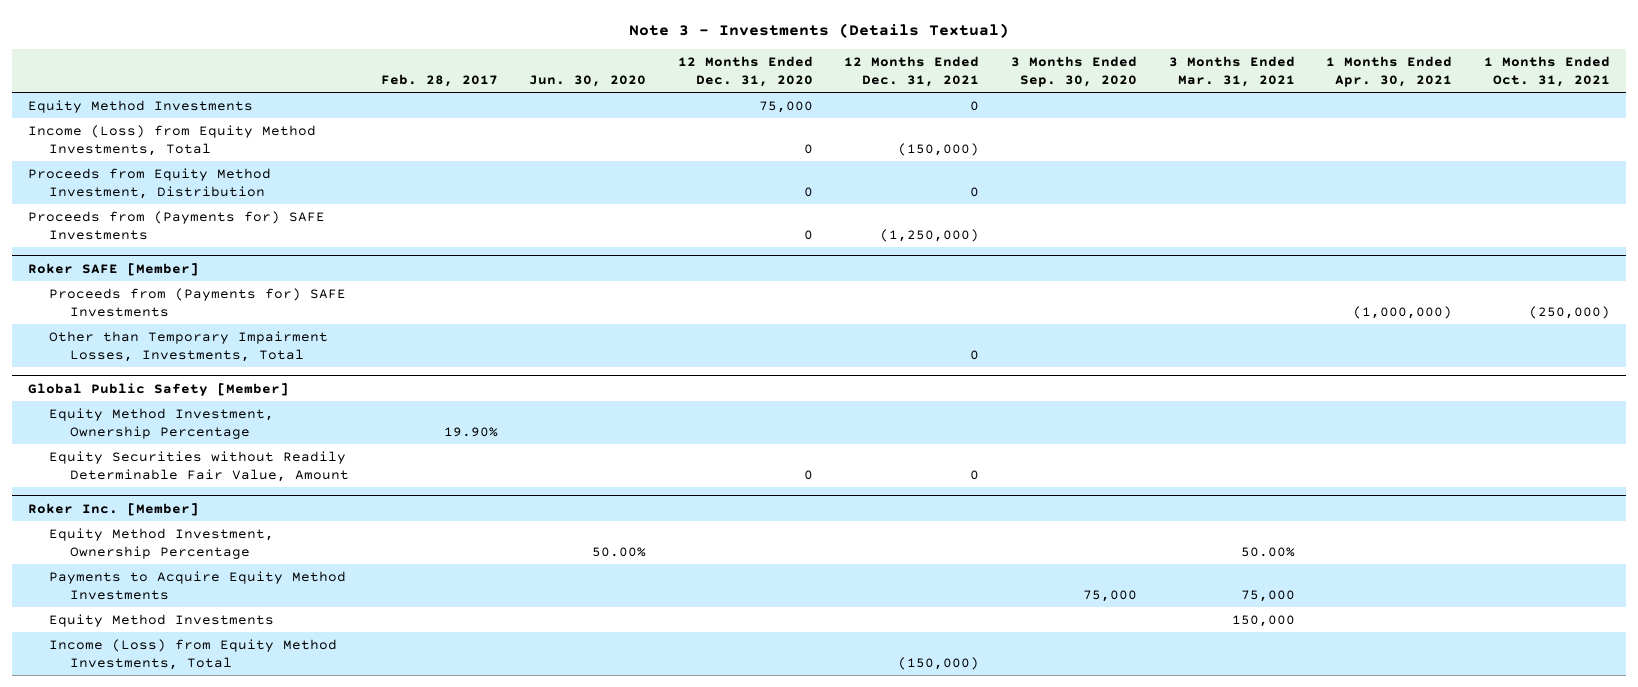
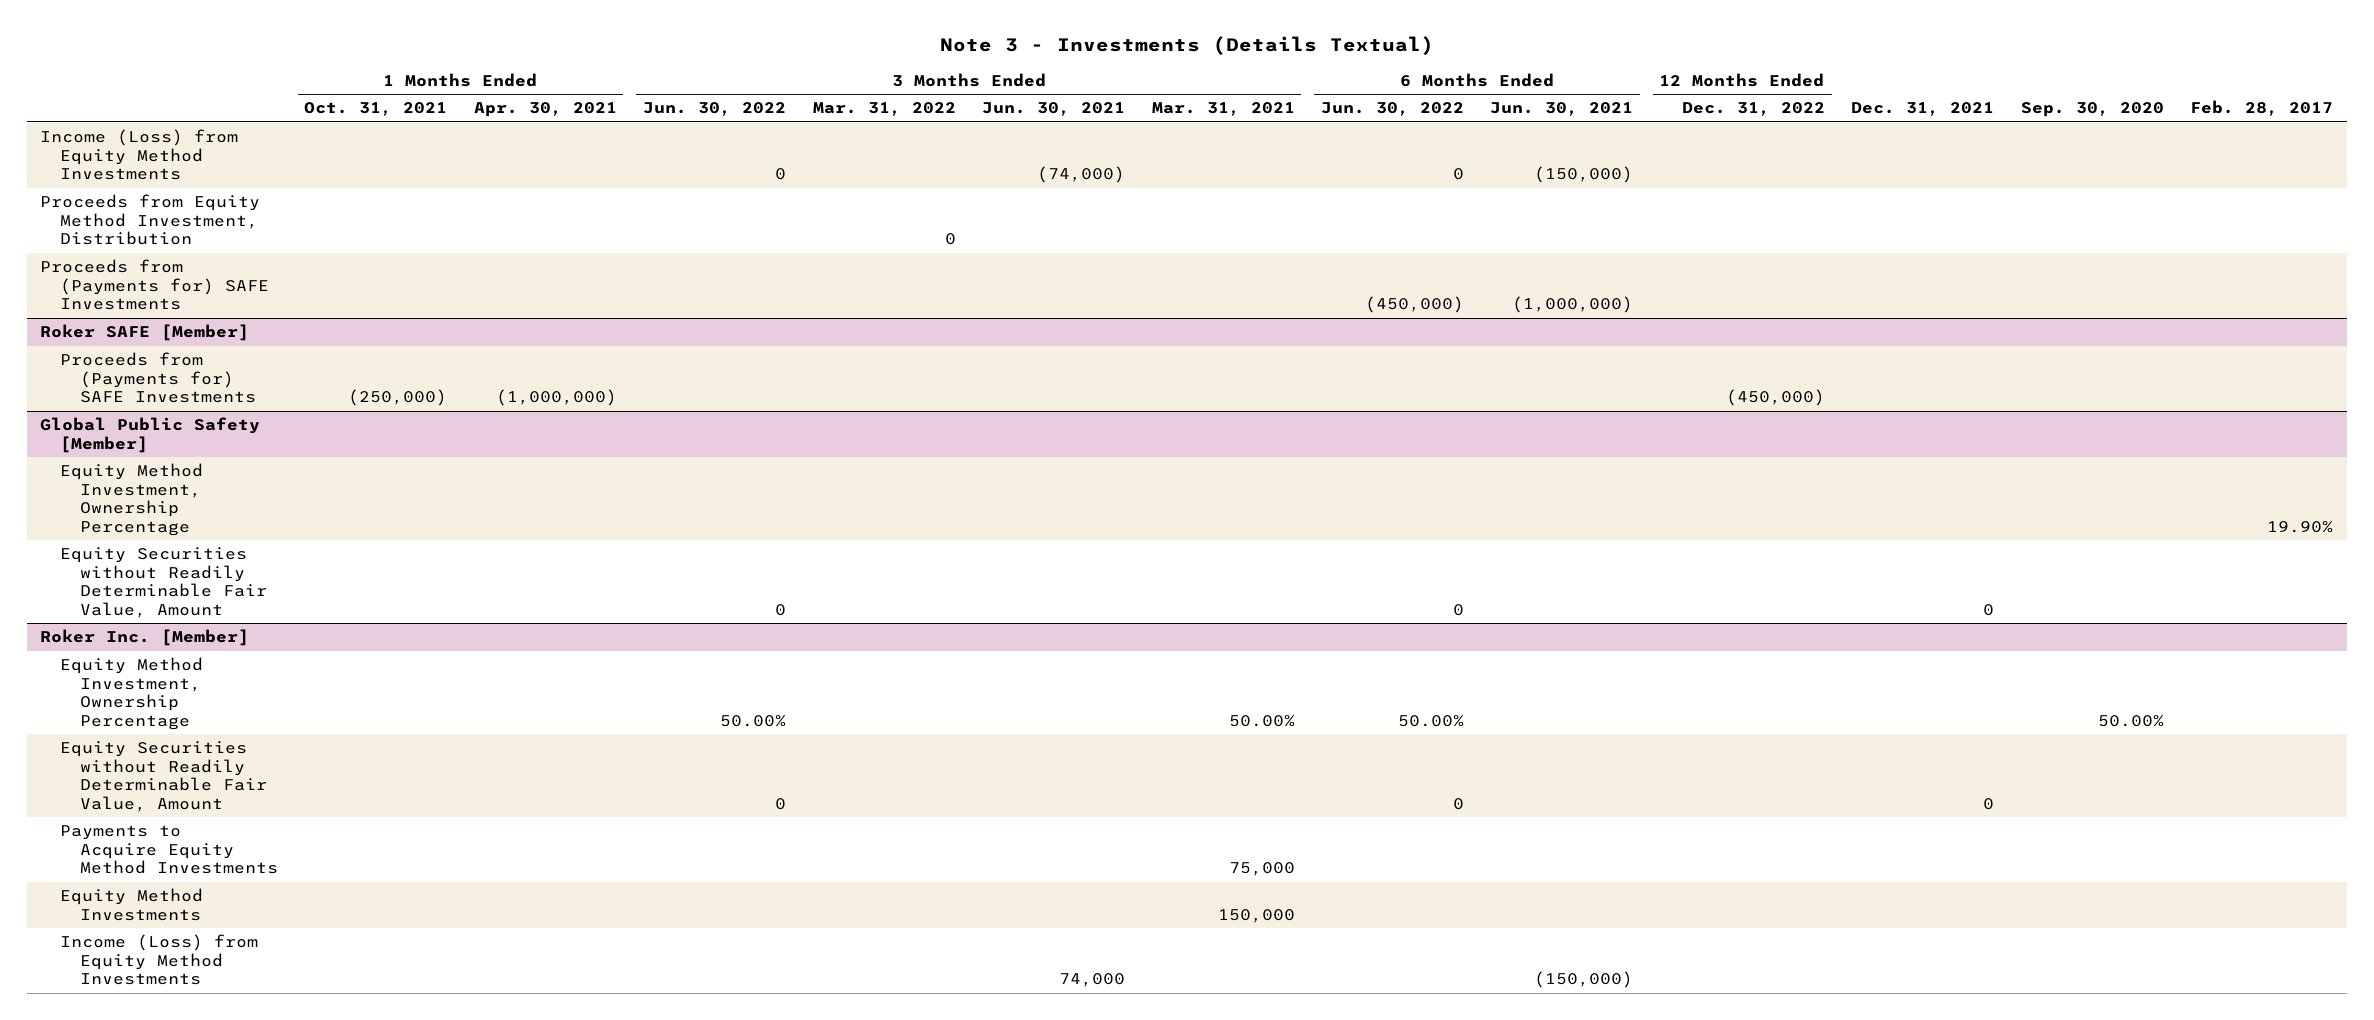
- | Feb. 28, 2017 | Jun. 30, 2020 | 12 Months Ended Dec. 31, 2020 | 12 Months Ended Dec. 31, 2021 | 3 Months Ended Sep. 30, 2020 | 3 Months Ended Mar. 31, 2021 | 1 Months Ended Apr. 30, 2021 | 1 Months Ended Oct. 31, 2021
+ | 1 Months Ended Oct. 31, 2021 | 1 Months Ended Apr. 30, 2021 | 3 Months Ended Jun. 30, 2022 | 3 Months Ended Mar. 31, 2022 | 3 Months Ended Jun. 30, 2021 | 3 Months Ended Mar. 31, 2021 | 6 Months Ended Jun. 30, 2022 | 6 Months Ended Jun. 30, 2021 | 12 Months Ended Dec. 31, 2022 | Dec. 31, 2021 | Sep. 30, 2020 | Feb. 28, 2017
- Equity Method Investments | | | 75,000 | 0 | | | |
- Income (Loss) from Equity Method Investments, Total | | | 0 | (150,000) | | | |
+ Income (Loss) from Equity Method Investments | | | 0 | | (74,000) | | 0 | (150,000) | | | |
@ Roker SAFE [Member]
- Other than Temporary Impairment Losses, Investments, Total | | | | 0 | | | |
@ Roker Inc. [Member]
+ Equity Securities without Readily Determinable Fair Value, Amount | | | 0 | | | | 0 | | | 0 | |
- Income (Loss) from Equity Method Investments, Total | | | | (150,000) | | | |
+ Income (Loss) from Equity Method Investments | | | | | 74,000 | | | (150,000) | | | |

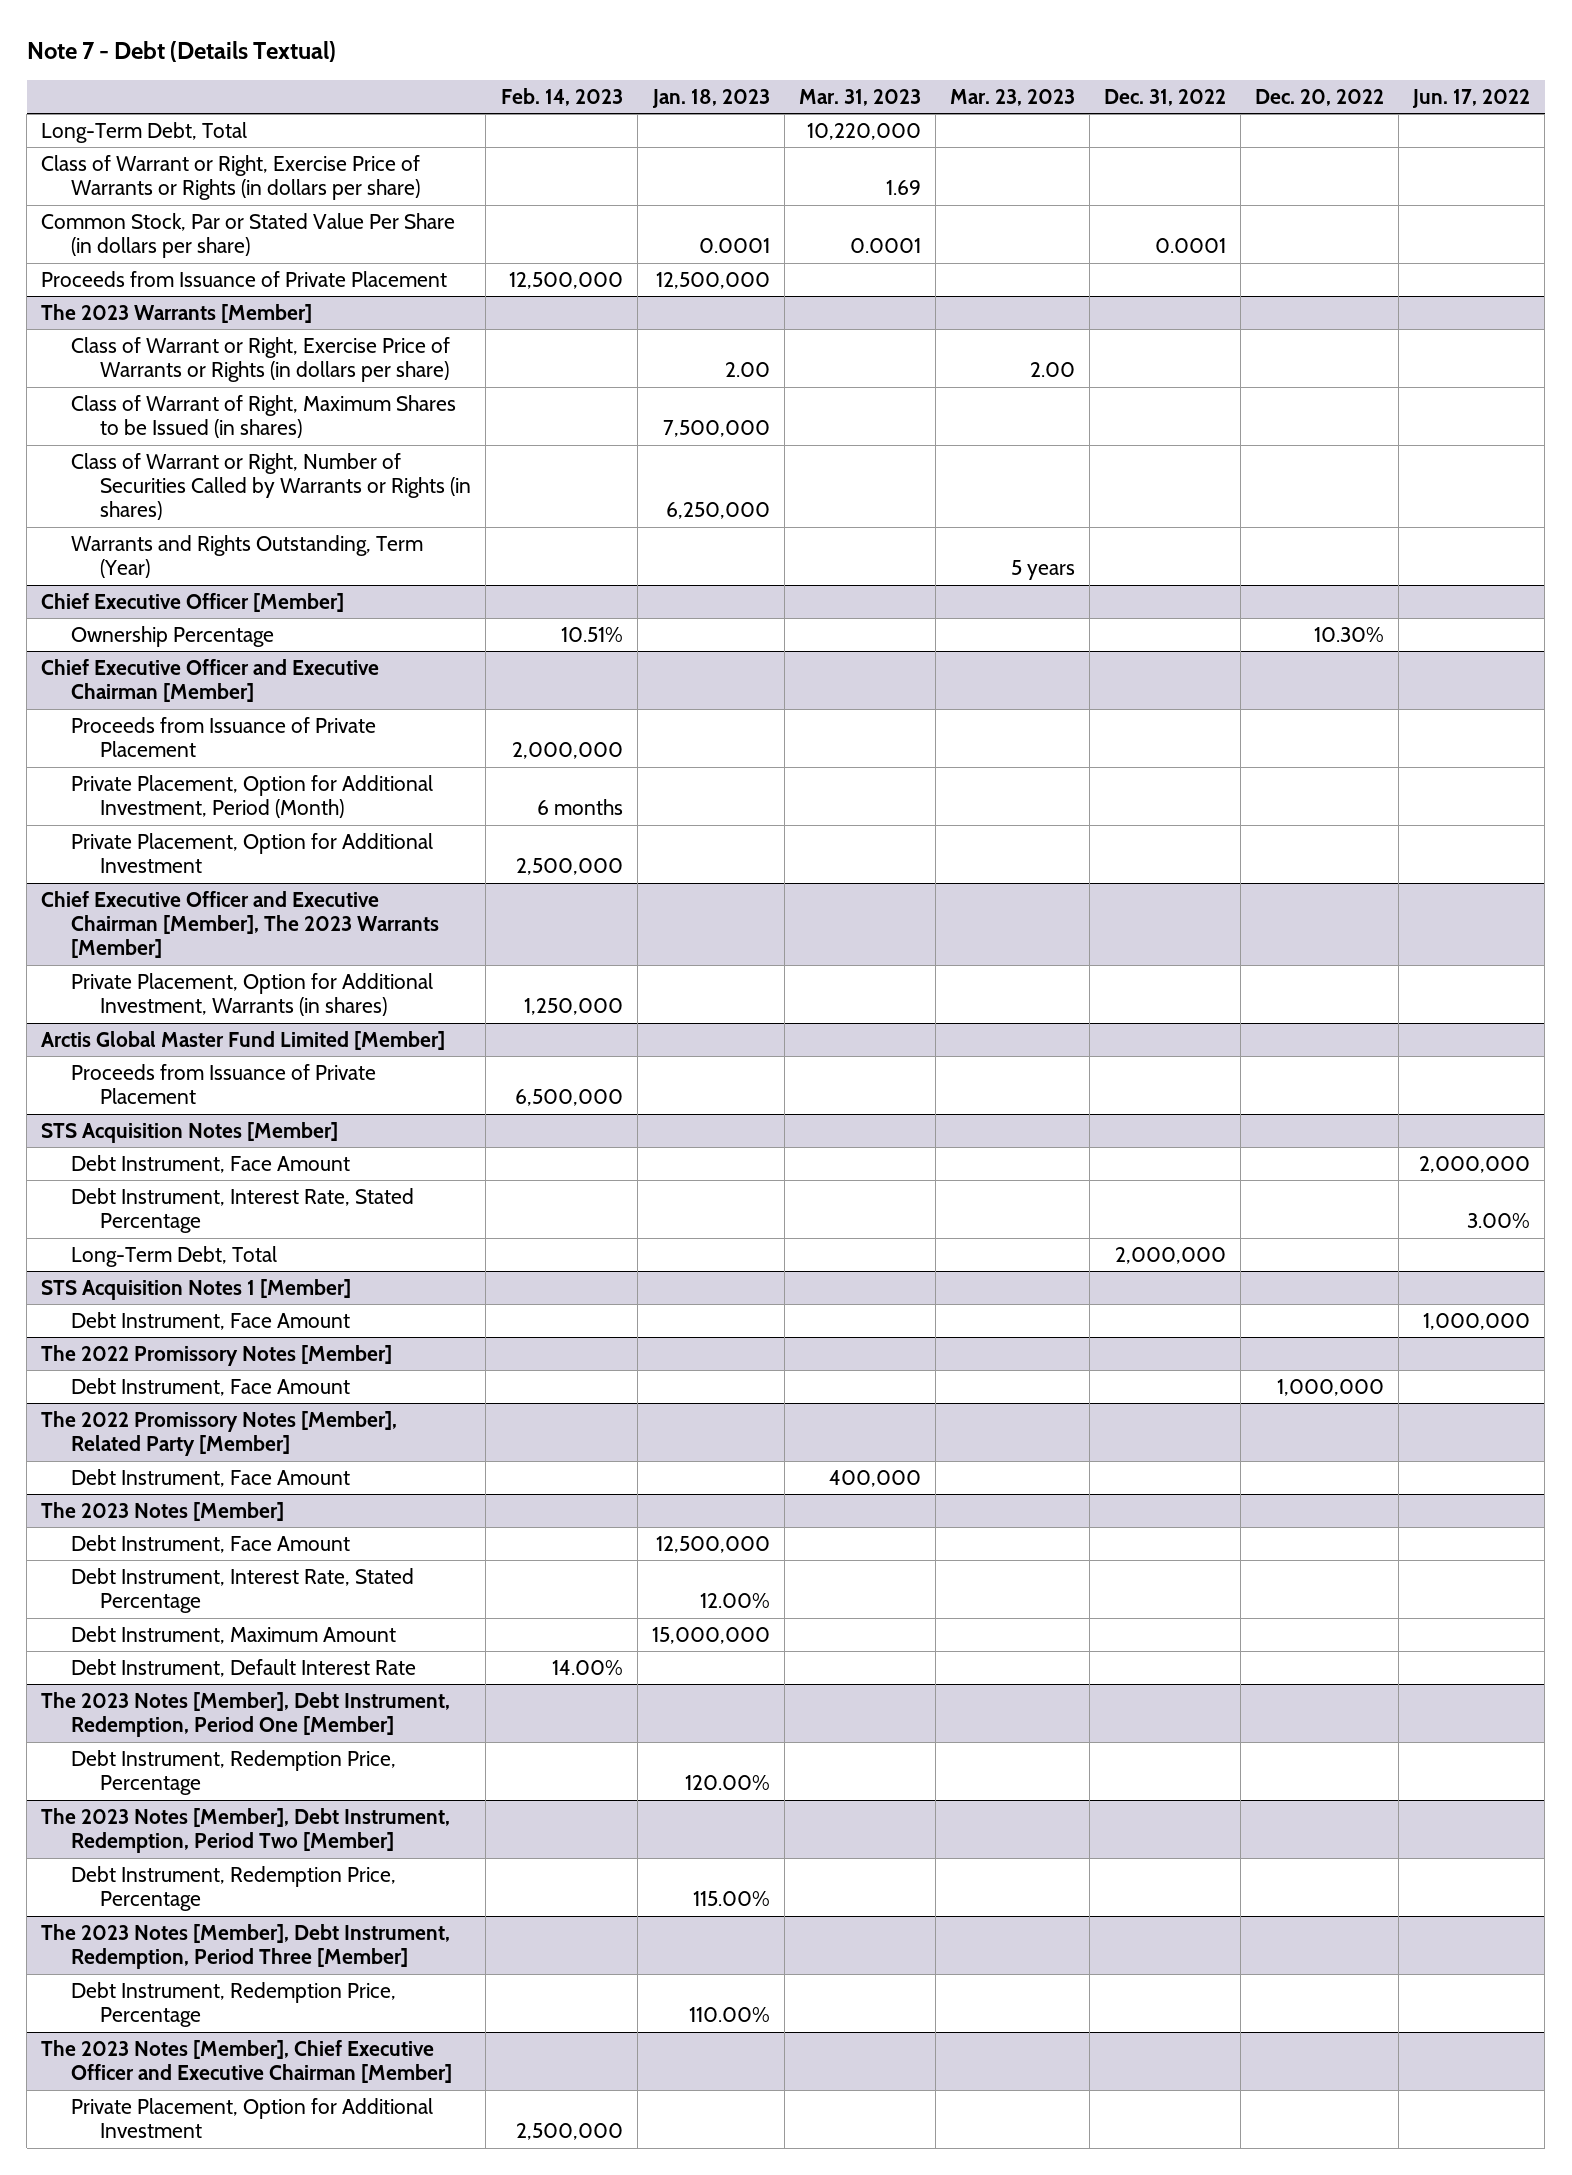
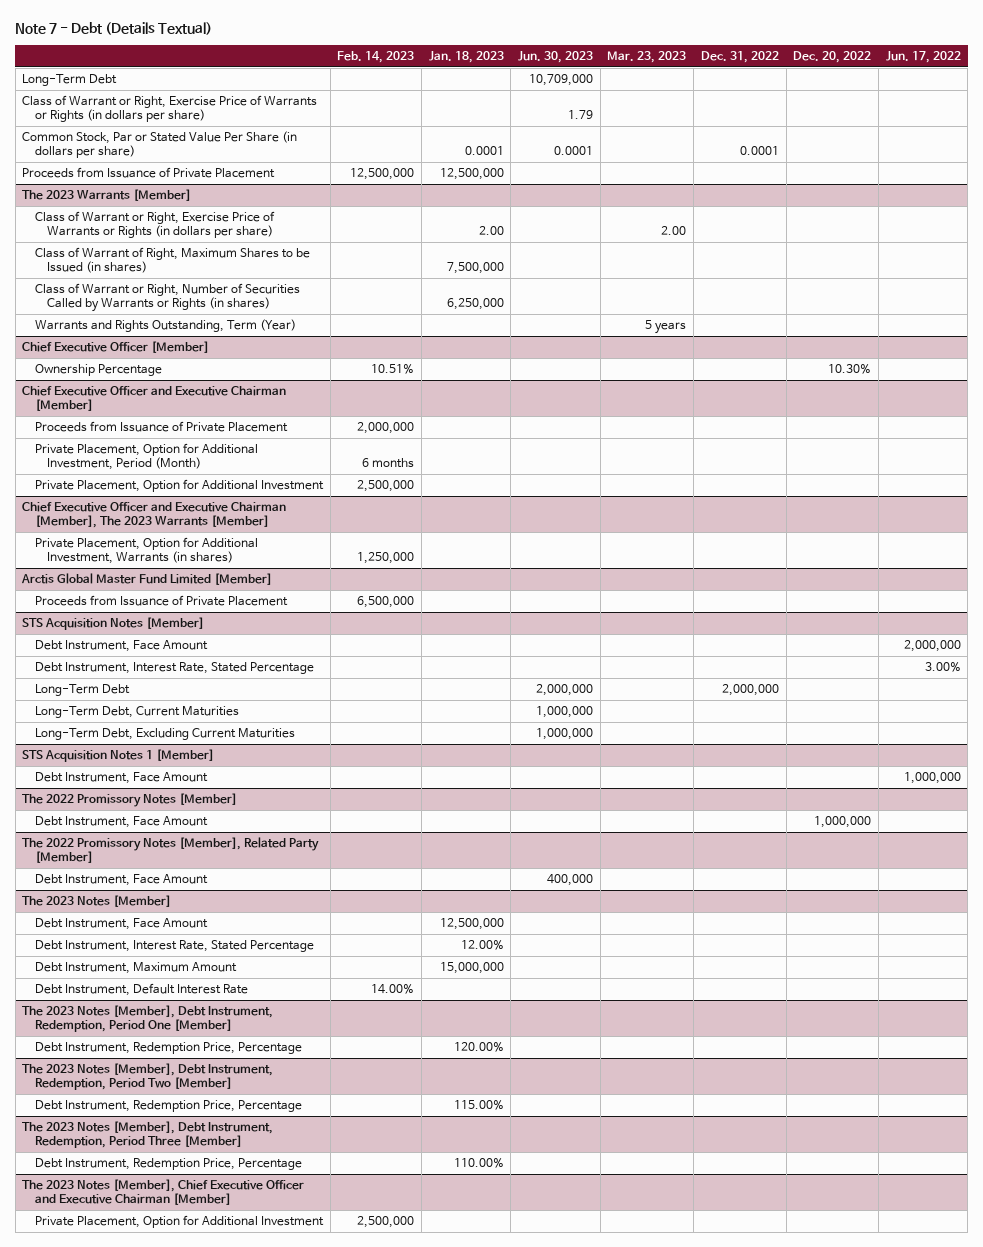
- | Feb. 14, 2023 | Jan. 18, 2023 | Mar. 31, 2023 | Mar. 23, 2023 | Dec. 31, 2022 | Dec. 20, 2022 | Jun. 17, 2022
+ | Feb. 14, 2023 | Jan. 18, 2023 | Jun. 30, 2023 | Mar. 23, 2023 | Dec. 31, 2022 | Dec. 20, 2022 | Jun. 17, 2022
- Long-Term Debt, Total | | | 10,220,000 | | | |
+ Long-Term Debt | | | 10,709,000 | | | |
@ STS Acquisition Notes [Member]
- Long-Term Debt, Total | | | | | 2,000,000 | |
+ Long-Term Debt | | | 2,000,000 | | 2,000,000 | |
+ Long-Term Debt, Current Maturities | | | 1,000,000 | | | |
+ Long-Term Debt, Excluding Current Maturities | | | 1,000,000 | | | |

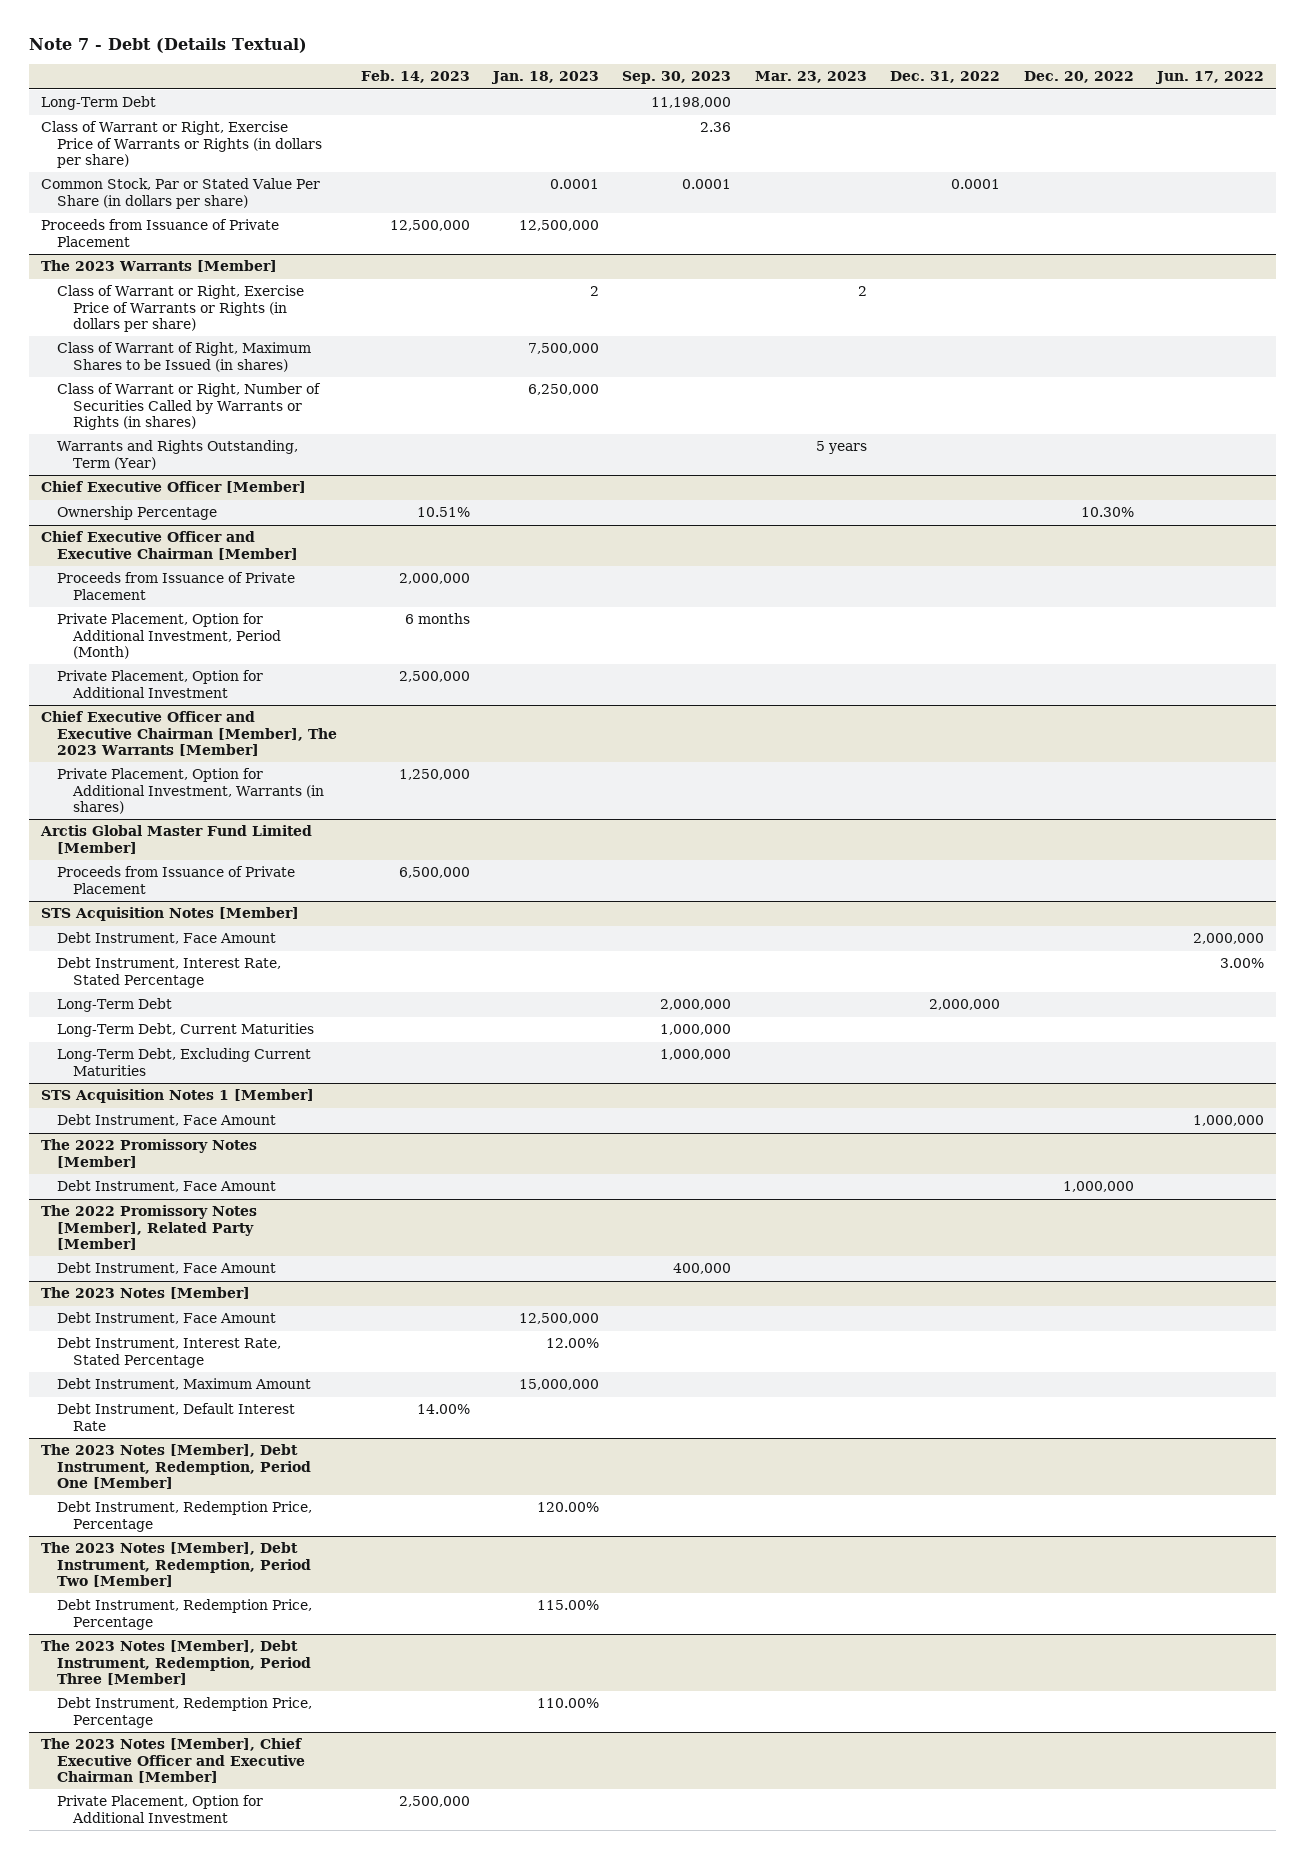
- | Feb. 14, 2023 | Jan. 18, 2023 | Jun. 30, 2023 | Mar. 23, 2023 | Dec. 31, 2022 | Dec. 20, 2022 | Jun. 17, 2022
+ | Feb. 14, 2023 | Jan. 18, 2023 | Sep. 30, 2023 | Mar. 23, 2023 | Dec. 31, 2022 | Dec. 20, 2022 | Jun. 17, 2022
@ The 2023 Warrants [Member]
- Class of Warrant or Right, Exercise Price of Warrants or Rights (in dollars per share) | | 2.00 | | 2.00 | | |
+ Class of Warrant or Right, Exercise Price of Warrants or Rights (in dollars per share) | | 2 | | 2 | | |

